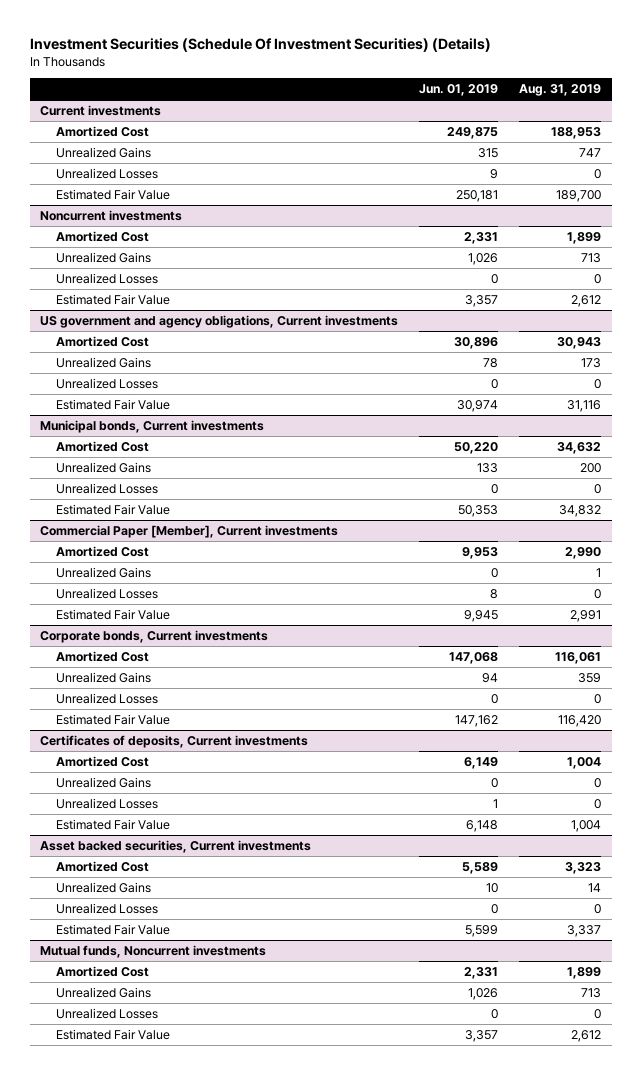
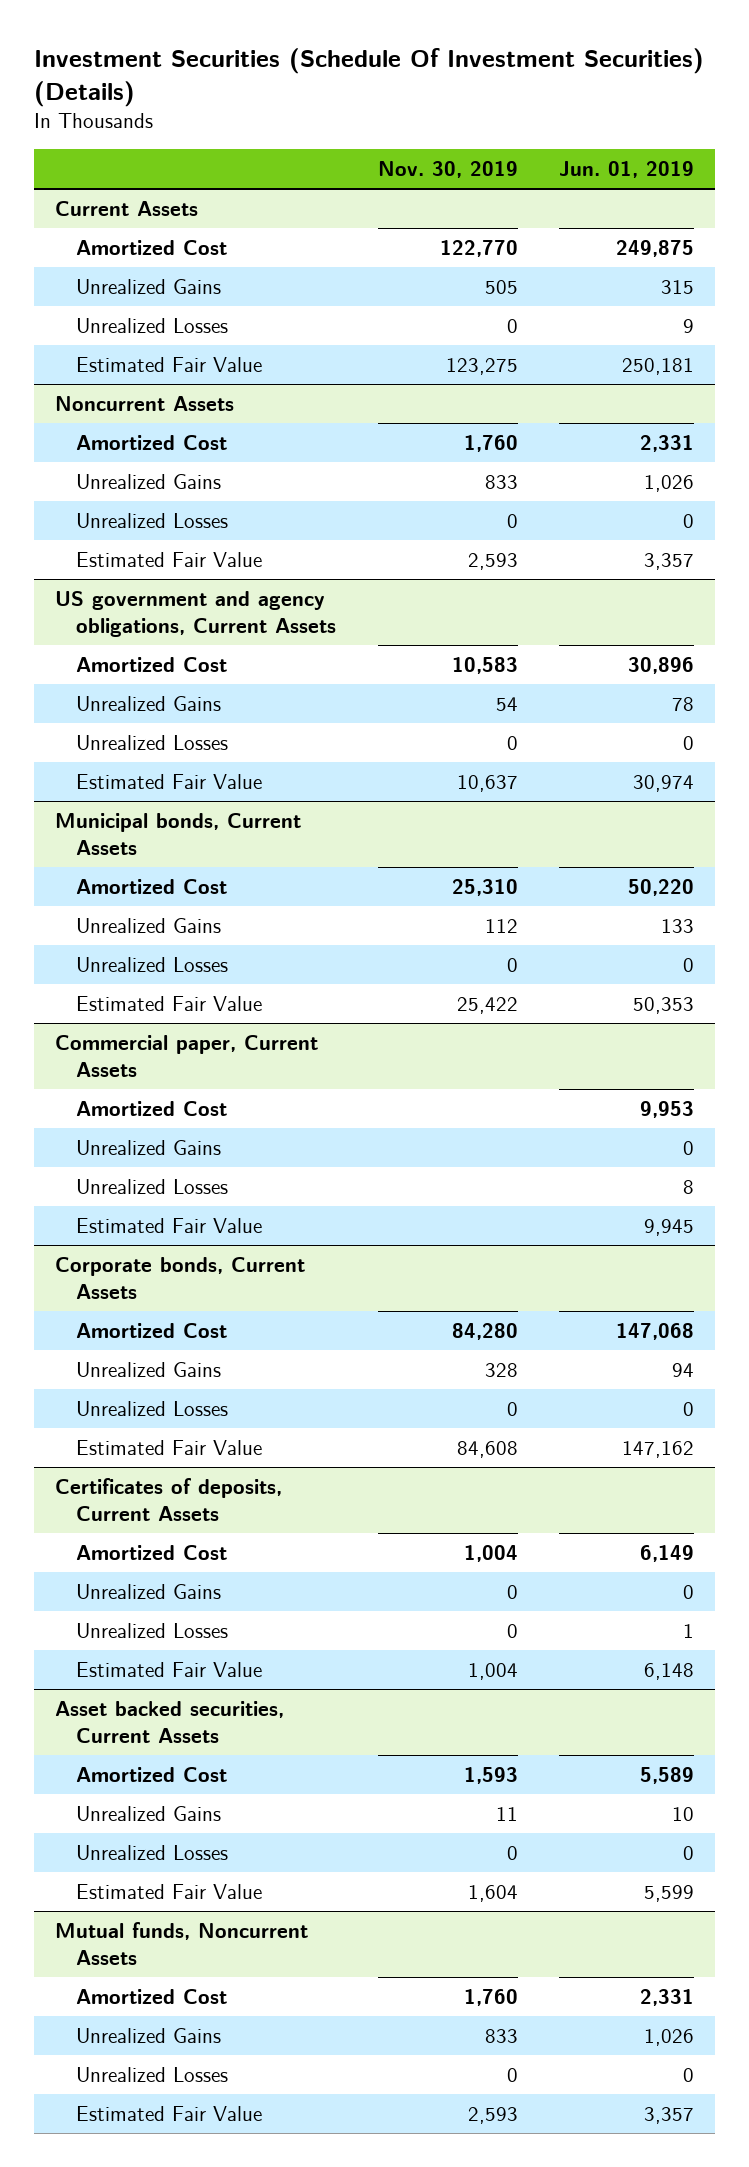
- | Jun. 01, 2019 | Aug. 31, 2019
+ | Nov. 30, 2019 | Jun. 01, 2019
- Current investments
+ Current Assets
- Noncurrent investments
+ Noncurrent Assets
- US government and agency obligations, Current investments
+ US government and agency obligations, Current Assets
- Municipal bonds, Current investments
+ Municipal bonds, Current Assets
- Commercial Paper [Member], Current investments
+ Commercial paper, Current Assets
- Corporate bonds, Current investments
+ Corporate bonds, Current Assets
- Certificates of deposits, Current investments
+ Certificates of deposits, Current Assets
- Asset backed securities, Current investments
+ Asset backed securities, Current Assets
- Mutual funds, Noncurrent investments
+ Mutual funds, Noncurrent Assets

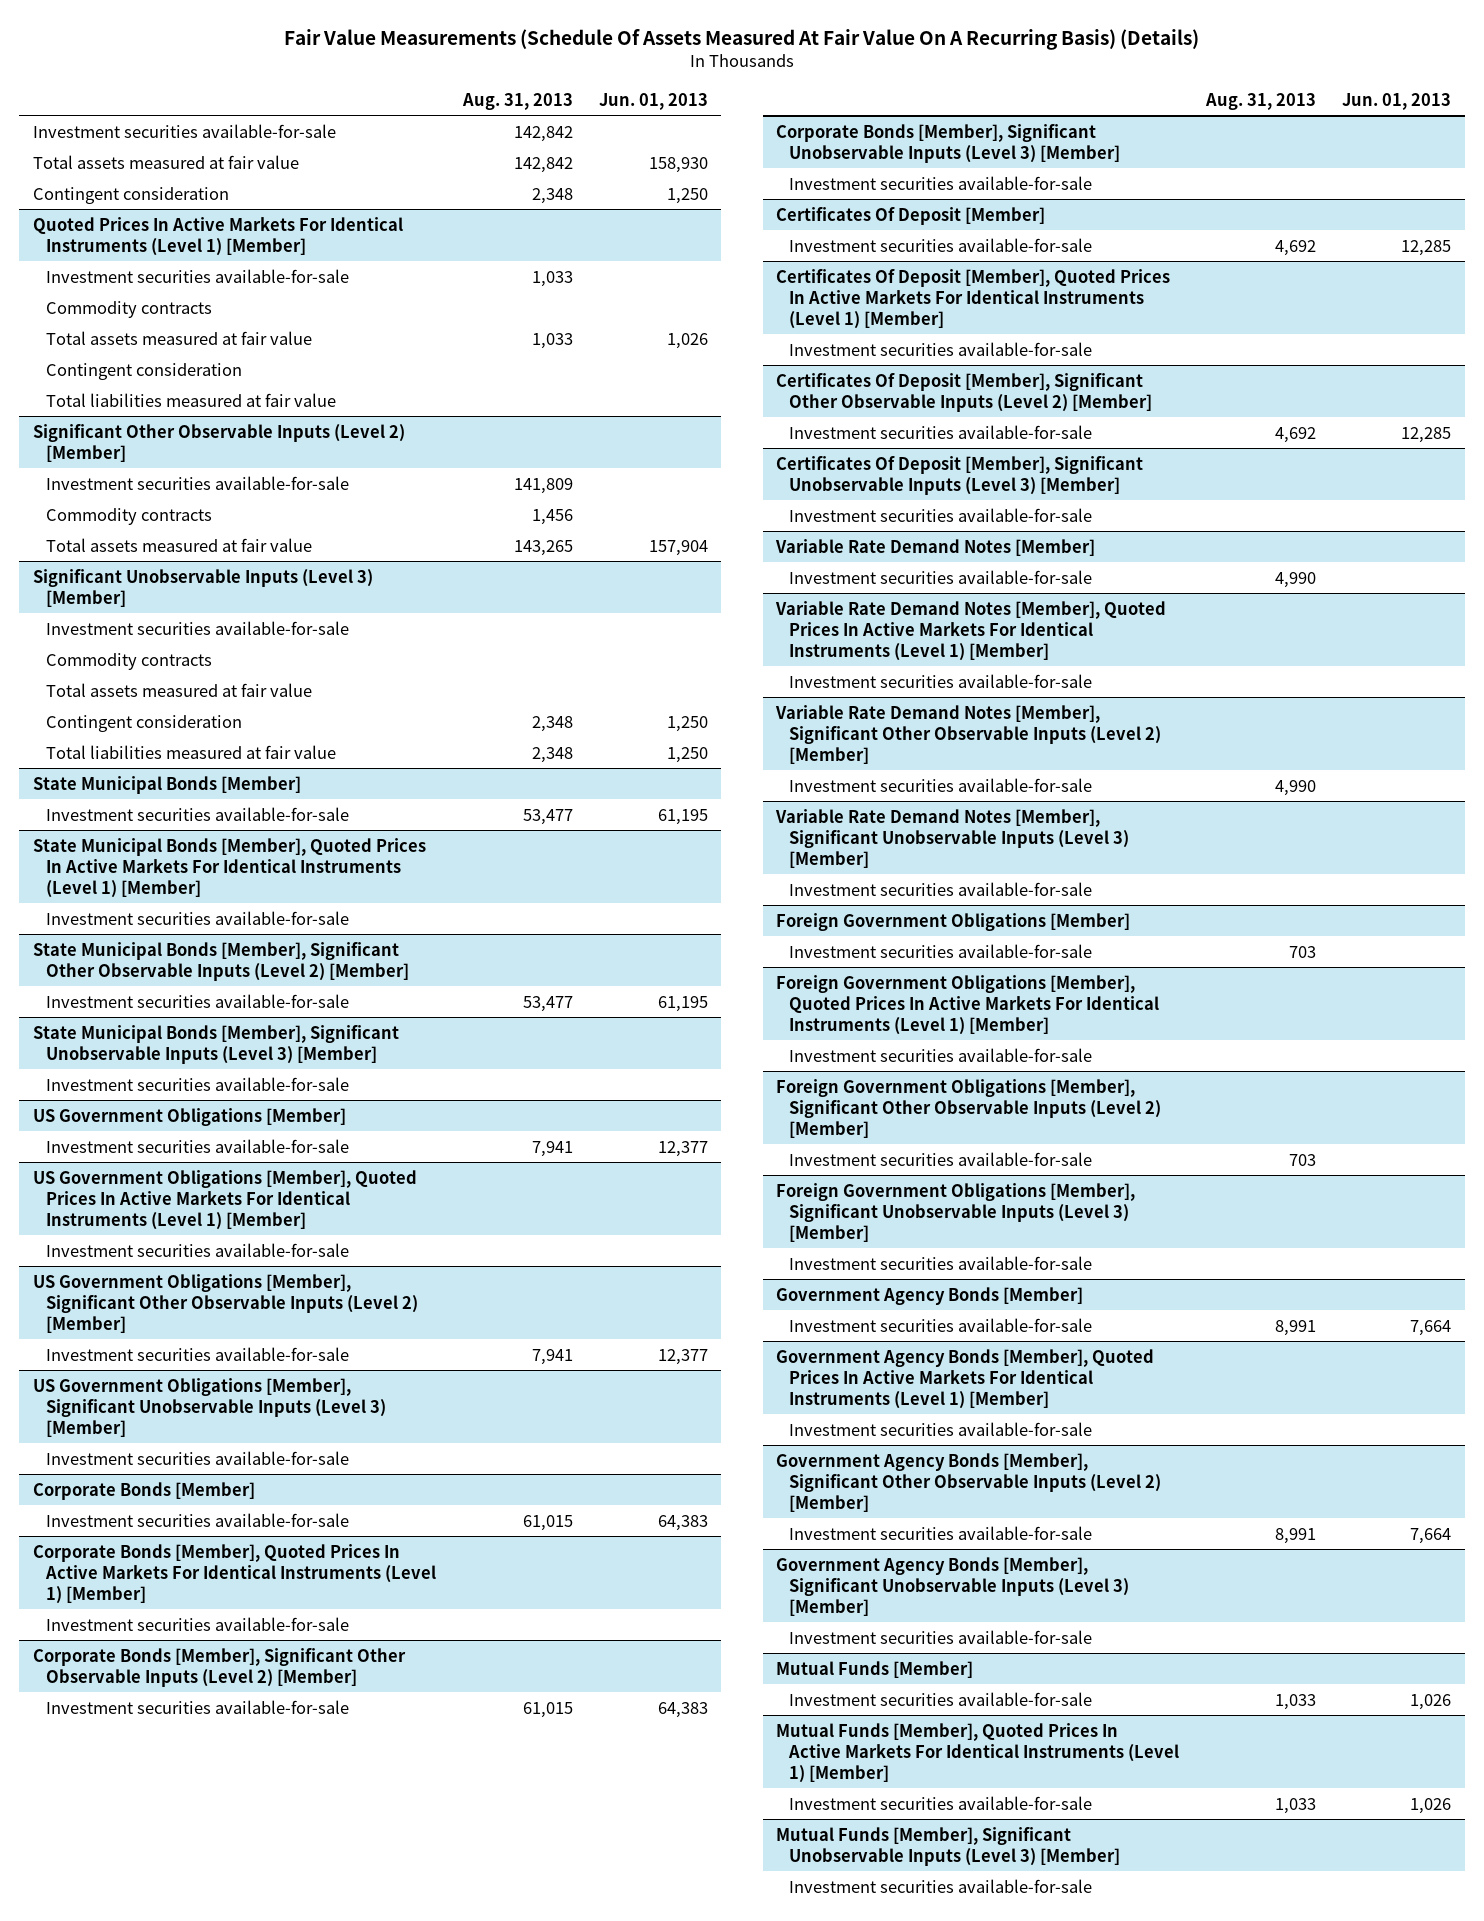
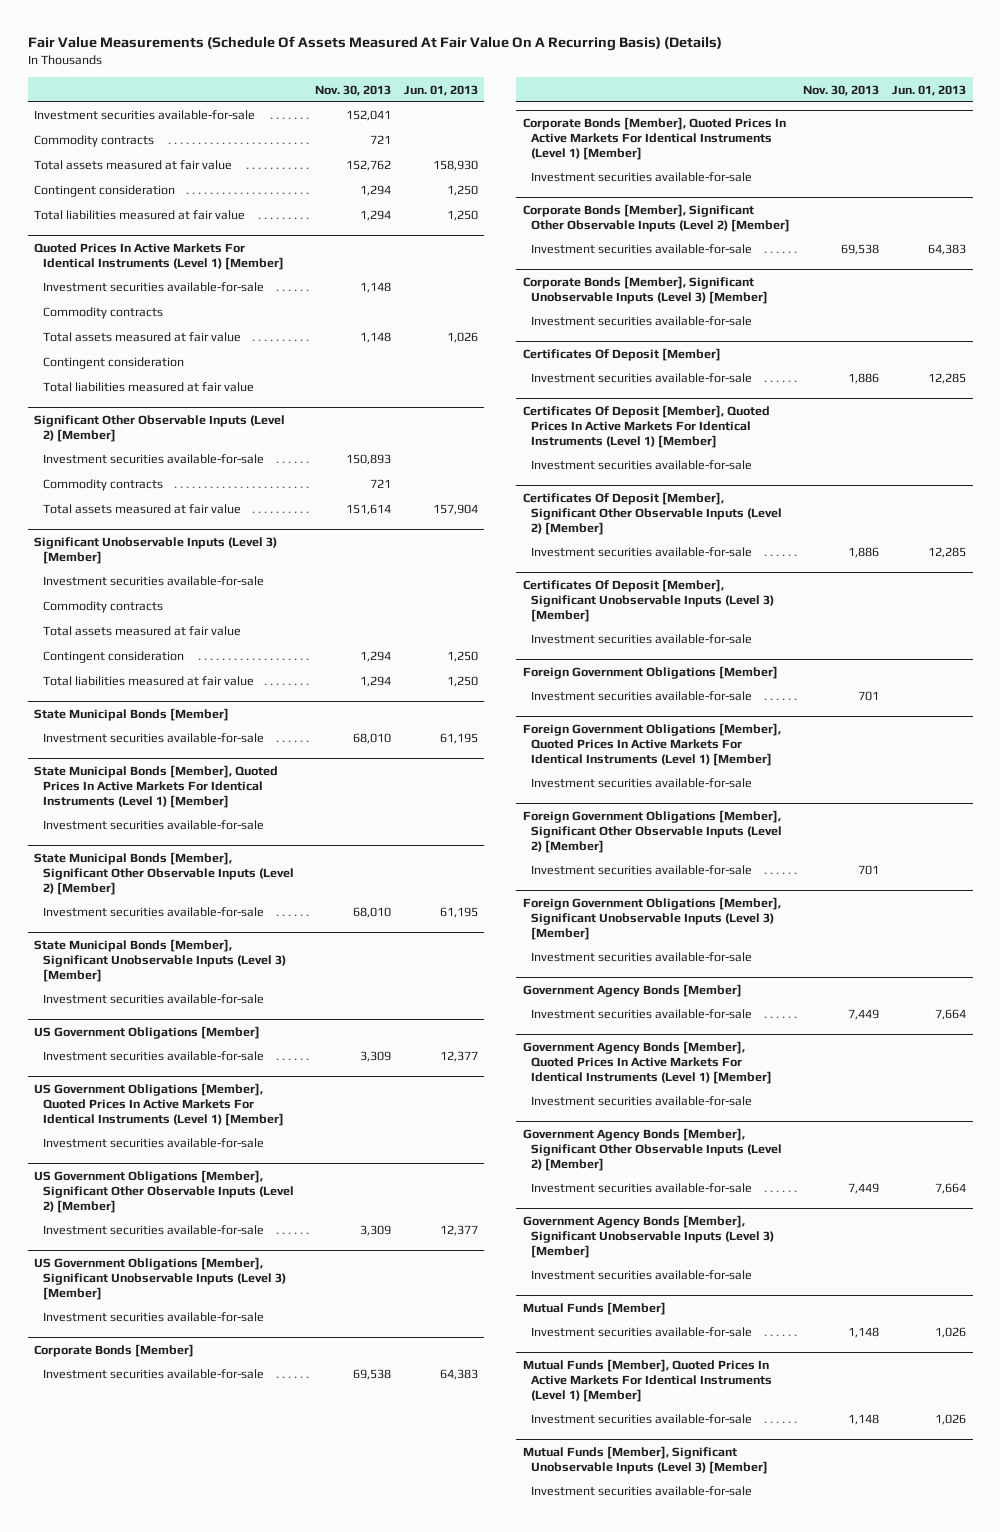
- | Aug. 31, 2013 | Jun. 01, 2013
+ | Nov. 30, 2013 | Jun. 01, 2013
+ Commodity contracts | 721 |
+ Total liabilities measured at fair value | 1,294 | 1,250
- Variable Rate Demand Notes [Member]
- Investment securities available-for-sale | 4,990 |
- Variable Rate Demand Notes [Member], Quoted Prices In Active Markets For Identical Instruments (Level 1) [Member]
- Investment securities available-for-sale
- Variable Rate Demand Notes [Member], Significant Other Observable Inputs (Level 2) [Member]
- Investment securities available-for-sale | 4,990 |
- Variable Rate Demand Notes [Member], Significant Unobservable Inputs (Level 3) [Member]
- Investment securities available-for-sale

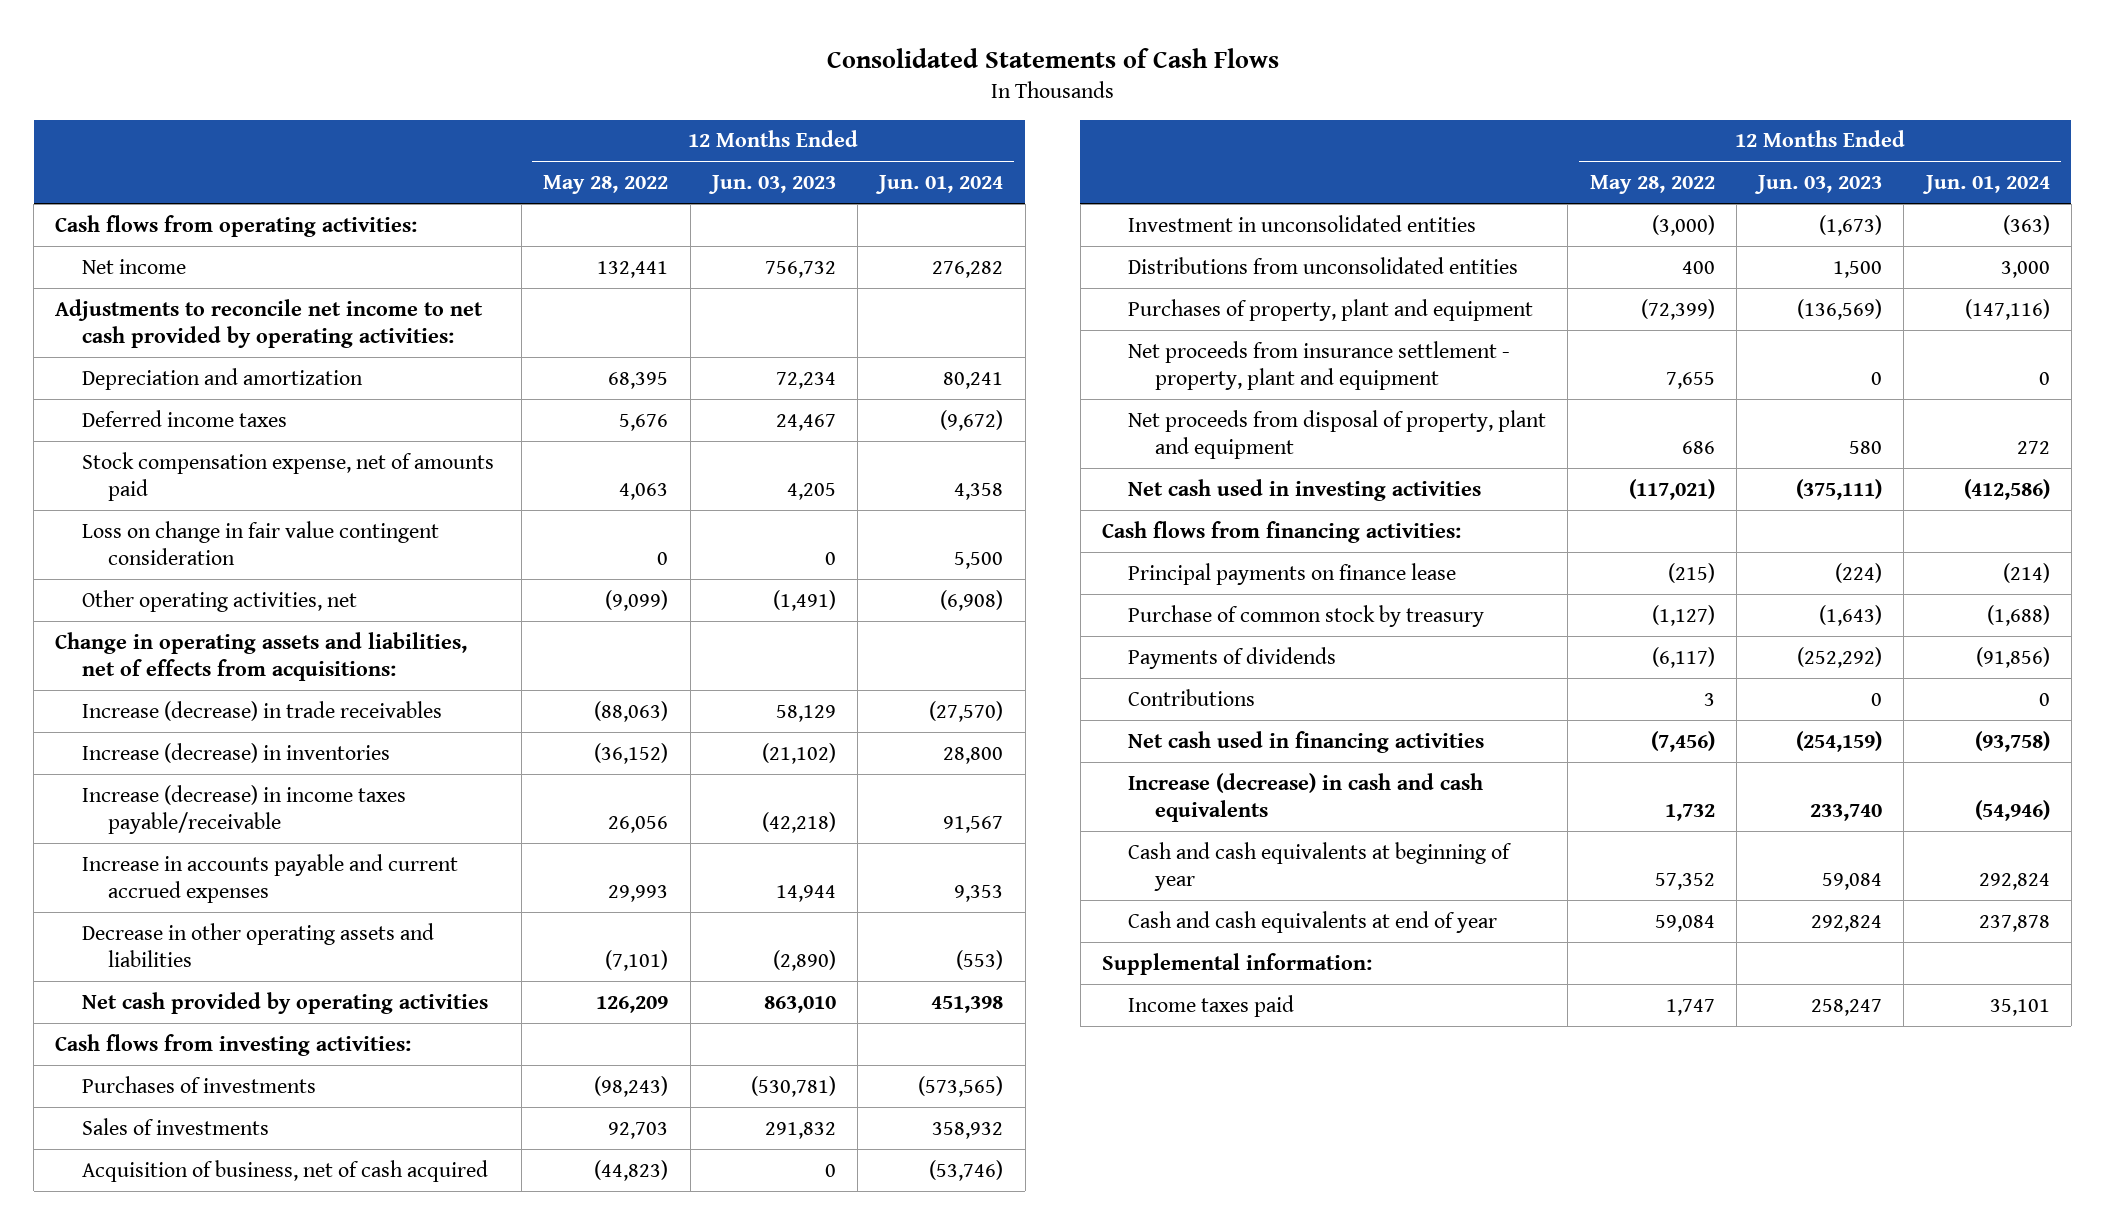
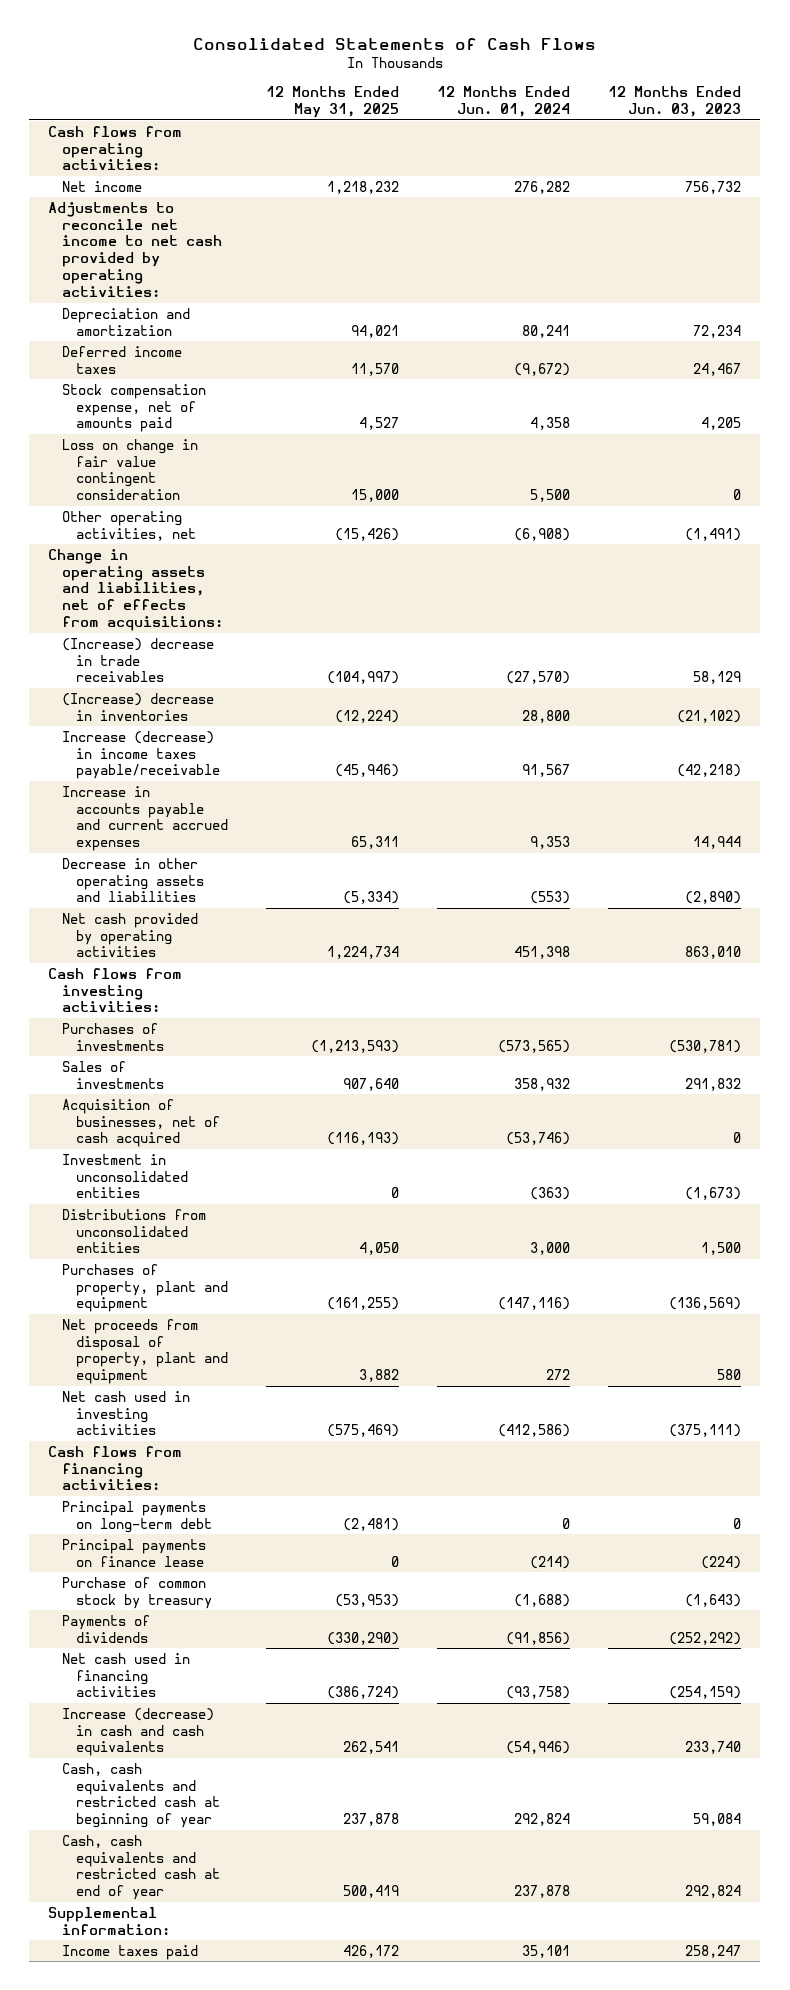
- | 12 Months Ended May 28, 2022 | 12 Months Ended Jun. 03, 2023 | 12 Months Ended Jun. 01, 2024
+ | 12 Months Ended May 31, 2025 | 12 Months Ended Jun. 01, 2024 | 12 Months Ended Jun. 03, 2023
- Increase (decrease) in trade receivables | (88,063) | 58,129 | (27,570)
- Increase (decrease) in inventories | (36,152) | (21,102) | 28,800
+ (Increase) decrease in trade receivables | (104,997) | (27,570) | 58,129
+ (Increase) decrease in inventories | (12,224) | 28,800 | (21,102)
- Acquisition of business, net of cash acquired | (44,823) | 0 | (53,746)
+ Acquisition of businesses, net of cash acquired | (116,193) | (53,746) | 0
- Net proceeds from insurance settlement - property, plant and equipment | 7,655 | 0 | 0
+ Principal payments on long-term debt | (2,481) | 0 | 0
- Contributions | 3 | 0 | 0
- Cash and cash equivalents at beginning of year | 57,352 | 59,084 | 292,824
- Cash and cash equivalents at end of year | 59,084 | 292,824 | 237,878
+ Cash, cash equivalents and restricted cash at beginning of year | 237,878 | 292,824 | 59,084
+ Cash, cash equivalents and restricted cash at end of year | 500,419 | 237,878 | 292,824

